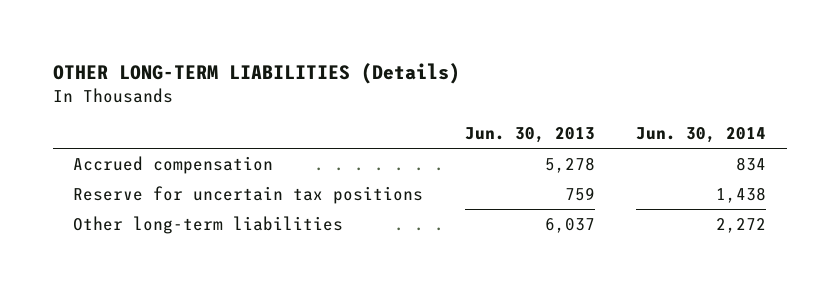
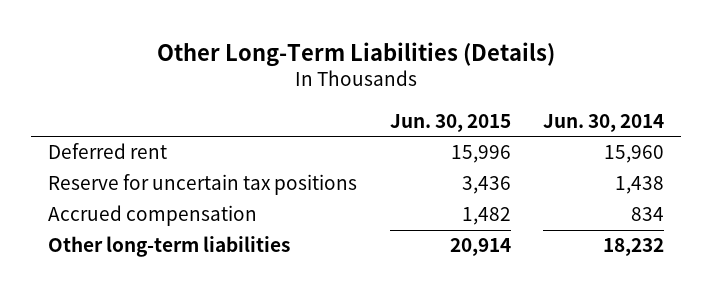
- OTHER LONG-TERM LIABILITIES (Details)
+ Other Long-Term Liabilities (Details)
- | Jun. 30, 2013 | Jun. 30, 2014
+ | Jun. 30, 2015 | Jun. 30, 2014
+ Deferred rent | 15,996 | 15,960
- Other long-term liabilities | 6,037 | 2,272
moved down: Accrued compensation | 1,482 | 834
+ Other long-term liabilities | 20,914 | 18,232

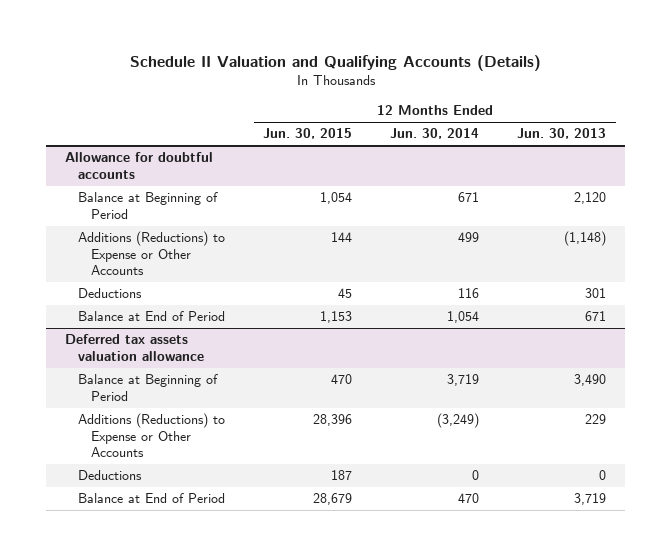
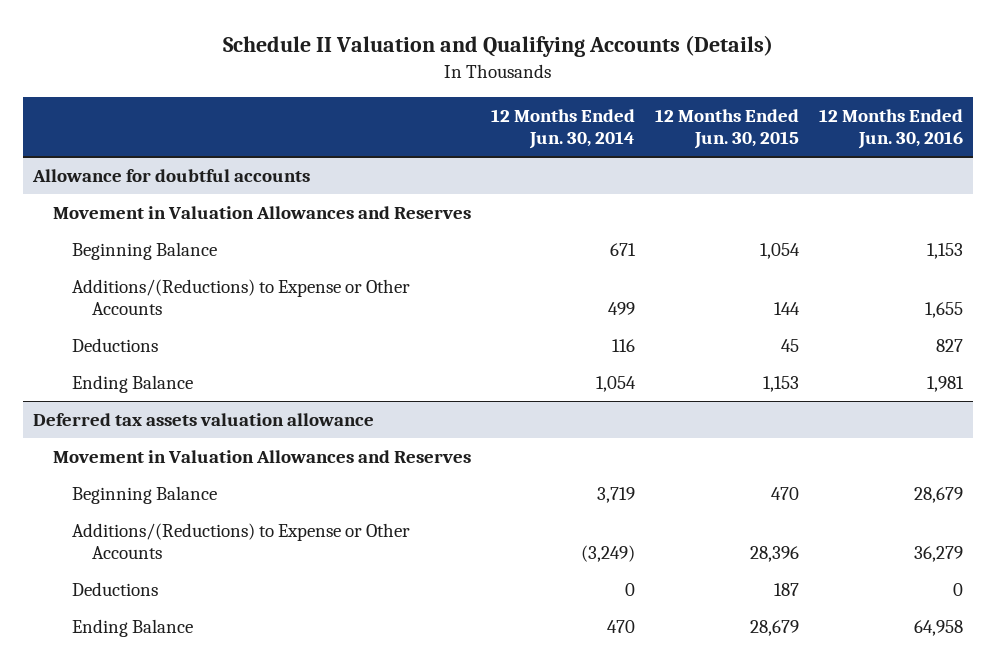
- | 12 Months Ended Jun. 30, 2015 | 12 Months Ended Jun. 30, 2014 | 12 Months Ended Jun. 30, 2013
+ | 12 Months Ended Jun. 30, 2014 | 12 Months Ended Jun. 30, 2015 | 12 Months Ended Jun. 30, 2016
@ Allowance for doubtful accounts
- Balance at Beginning of Period | 1,054 | 671 | 2,120
- Additions (Reductions) to Expense or Other Accounts | 144 | 499 | (1,148)
+ Movement in Valuation Allowances and Reserves
+ Beginning Balance | 671 | 1,054 | 1,153
+ Additions/(Reductions) to Expense or Other Accounts | 499 | 144 | 1,655
- Balance at End of Period | 1,153 | 1,054 | 671
+ Ending Balance | 1,054 | 1,153 | 1,981
@ Deferred tax assets valuation allowance
- Balance at Beginning of Period | 470 | 3,719 | 3,490
- Additions (Reductions) to Expense or Other Accounts | 28,396 | (3,249) | 229
+ Movement in Valuation Allowances and Reserves
+ Beginning Balance | 3,719 | 470 | 28,679
+ Additions/(Reductions) to Expense or Other Accounts | (3,249) | 28,396 | 36,279
- Balance at End of Period | 28,679 | 470 | 3,719
+ Ending Balance | 470 | 28,679 | 64,958

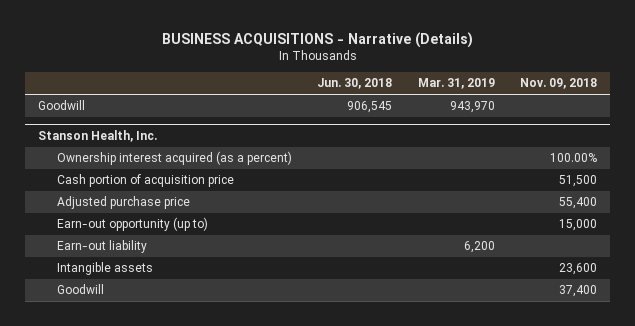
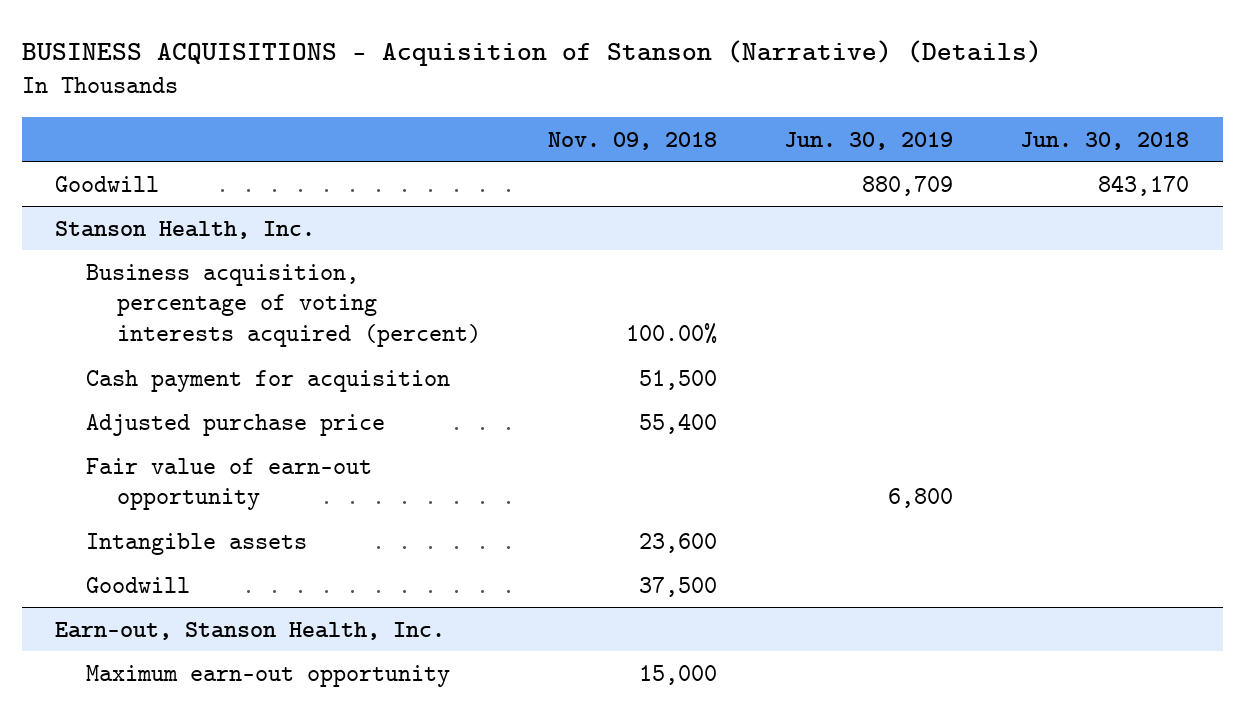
- BUSINESS ACQUISITIONS - Narrative (Details)
+ BUSINESS ACQUISITIONS - Acquisition of Stanson (Narrative) (Details)
- | Jun. 30, 2018 | Mar. 31, 2019 | Nov. 09, 2018
+ | Nov. 09, 2018 | Jun. 30, 2019 | Jun. 30, 2018
- Goodwill | 906,545 | 943,970 |
+ Goodwill | | 880,709 | 843,170
@ Stanson Health, Inc.
- Ownership interest acquired (as a percent) | | | 100.00%
- Cash portion of acquisition price | | | 51,500
+ Business acquisition, percentage of voting interests acquired (percent) | 100.00% | |
+ Cash payment for acquisition | 51,500 | |
- Earn-out opportunity (up to) | | | 15,000
- Earn-out liability | | 6,200 |
+ Fair value of earn-out opportunity | | 6,800 |
- Goodwill | | | 37,400
+ Goodwill | 37,500 | |
+ Earn-out, Stanson Health, Inc.
+ Maximum earn-out opportunity | 15,000 | |

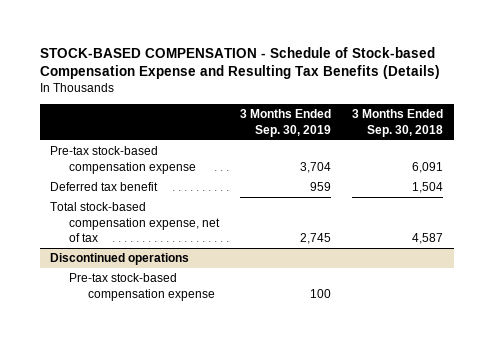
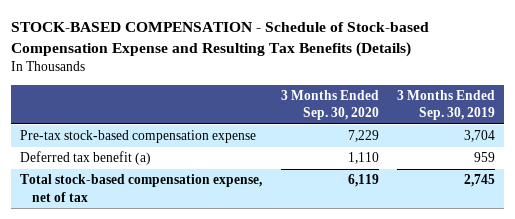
- | 3 Months Ended Sep. 30, 2019 | 3 Months Ended Sep. 30, 2018
+ | 3 Months Ended Sep. 30, 2020 | 3 Months Ended Sep. 30, 2019
- Deferred tax benefit | 959 | 1,504
+ Deferred tax benefit (a) | 1,110 | 959
- Discontinued operations
- Pre-tax stock-based compensation expense | 100 |

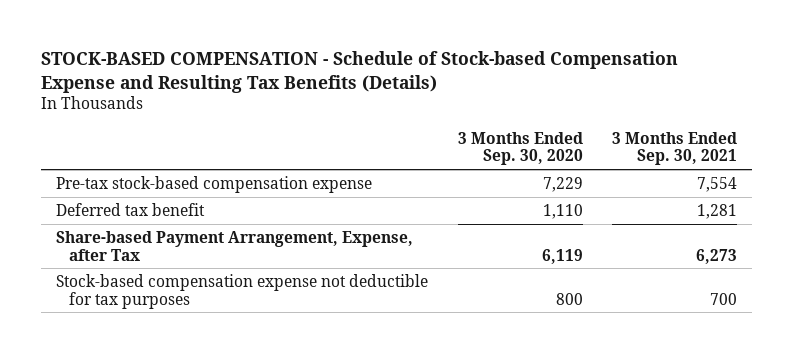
- | 3 Months Ended Sep. 30, 2020 | 3 Months Ended Sep. 30, 2019
+ | 3 Months Ended Sep. 30, 2020 | 3 Months Ended Sep. 30, 2021
- Deferred tax benefit (a) | 1,110 | 959
- Total stock-based compensation expense, net of tax | 6,119 | 2,745
+ Deferred tax benefit | 1,110 | 1,281
+ Share-based Payment Arrangement, Expense, after Tax | 6,119 | 6,273
+ Stock-based compensation expense not deductible for tax purposes | 800 | 700

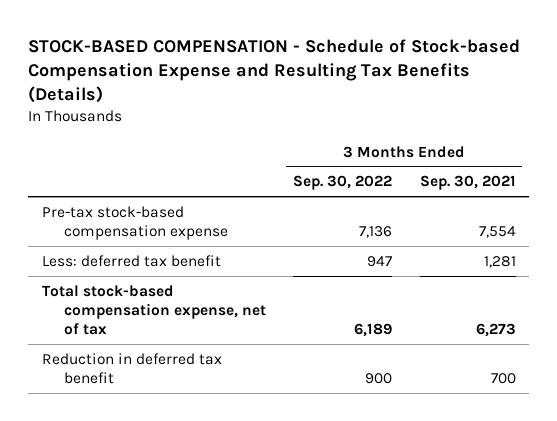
- | 3 Months Ended Sep. 30, 2020 | 3 Months Ended Sep. 30, 2021
+ | 3 Months Ended Sep. 30, 2022 | 3 Months Ended Sep. 30, 2021
- Deferred tax benefit | 1,110 | 1,281
- Share-based Payment Arrangement, Expense, after Tax | 6,119 | 6,273
- Stock-based compensation expense not deductible for tax purposes | 800 | 700
+ Less: deferred tax benefit | 947 | 1,281
+ Total stock-based compensation expense, net of tax | 6,189 | 6,273
+ Reduction in deferred tax benefit | 900 | 700

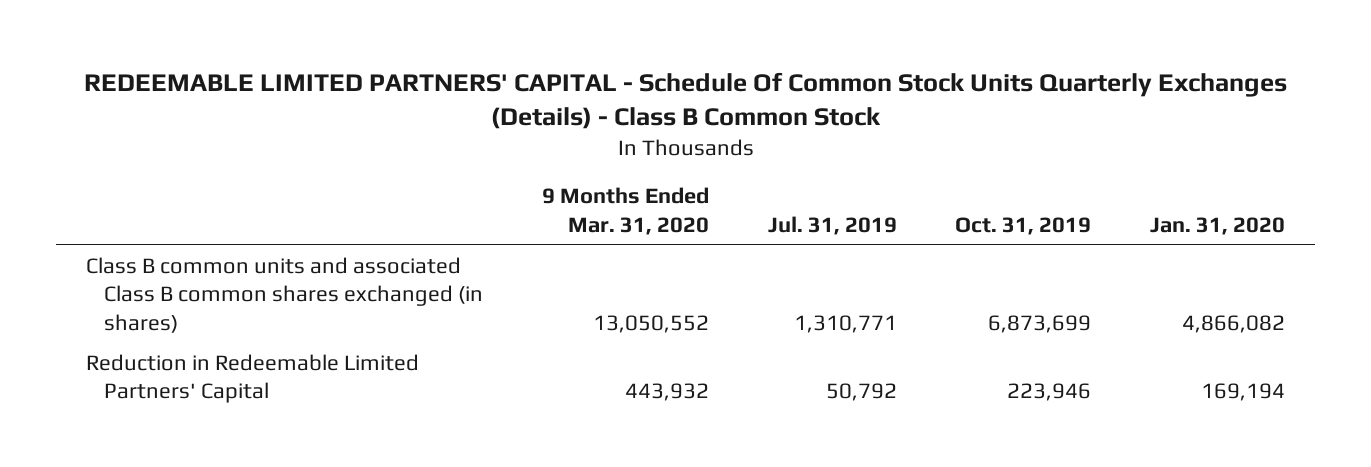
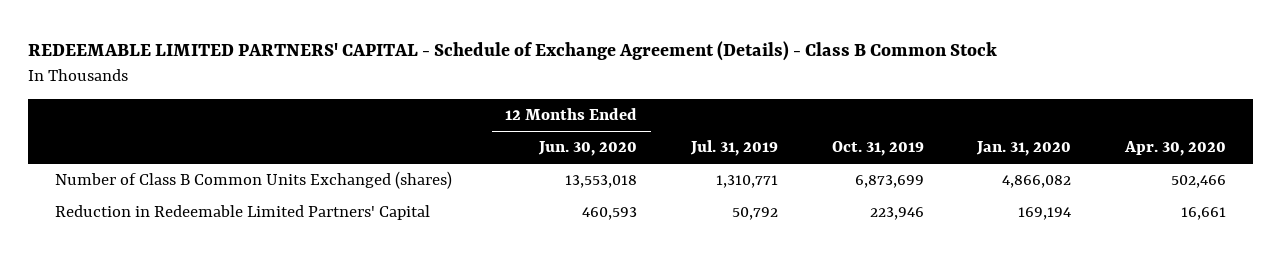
- REDEEMABLE LIMITED PARTNERS' CAPITAL - Schedule Of Common Stock Units Quarterly Exchanges (Details) - Class B Common Stock
+ REDEEMABLE LIMITED PARTNERS' CAPITAL - Schedule of Exchange Agreement (Details) - Class B Common Stock
- | 9 Months Ended Mar. 31, 2020 | Jul. 31, 2019 | Oct. 31, 2019 | Jan. 31, 2020
+ | 12 Months Ended Jun. 30, 2020 | Jul. 31, 2019 | Oct. 31, 2019 | Jan. 31, 2020 | Apr. 30, 2020
- Class B common units and associated Class B common shares exchanged (in shares) | 13,050,552 | 1,310,771 | 6,873,699 | 4,866,082
+ Number of Class B Common Units Exchanged (shares) | 13,553,018 | 1,310,771 | 6,873,699 | 4,866,082 | 502,466

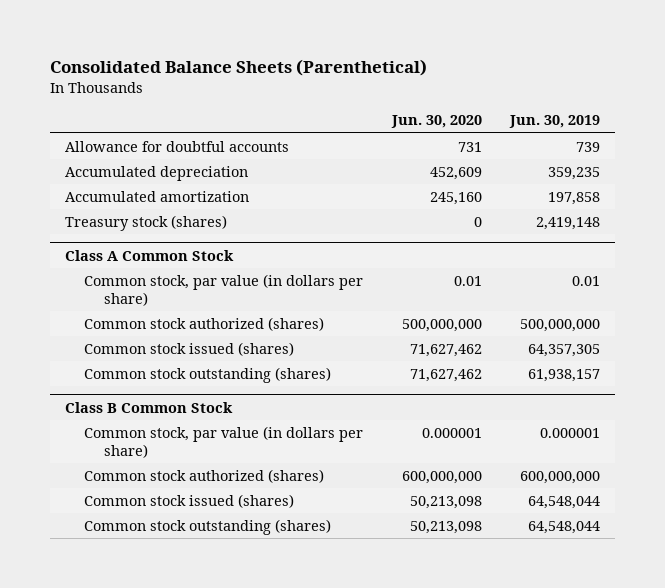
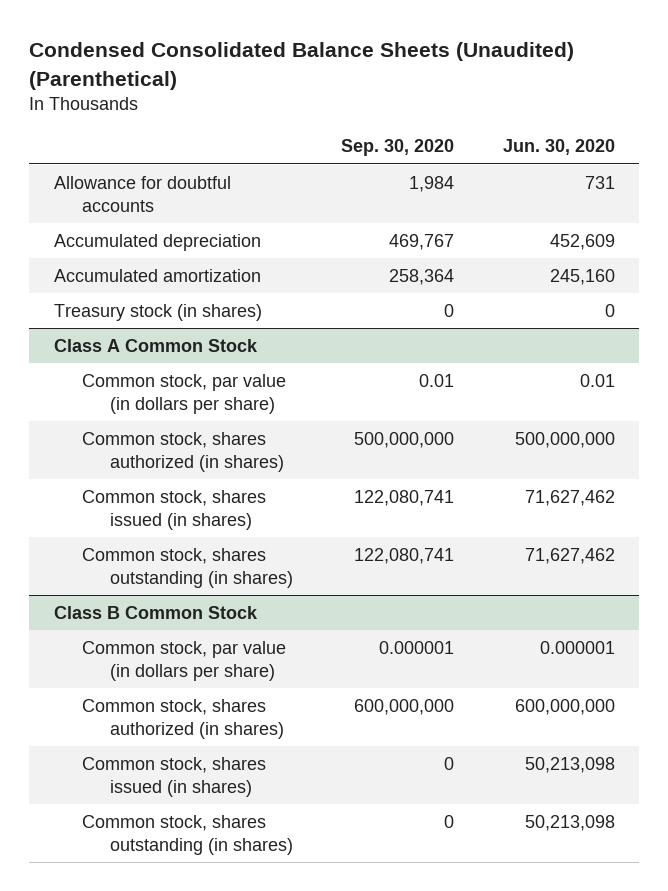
- Consolidated Balance Sheets (Parenthetical)
+ Condensed Consolidated Balance Sheets (Unaudited) (Parenthetical)
- | Jun. 30, 2020 | Jun. 30, 2019
+ | Sep. 30, 2020 | Jun. 30, 2020
- Treasury stock (shares) | 0 | 2,419,148
+ Treasury stock (in shares) | 0 | 0
@ Class A Common Stock
- Common stock authorized (shares) | 500,000,000 | 500,000,000
- Common stock issued (shares) | 71,627,462 | 64,357,305
- Common stock outstanding (shares) | 71,627,462 | 61,938,157
+ Common stock, shares authorized (in shares) | 500,000,000 | 500,000,000
+ Common stock, shares issued (in shares) | 122,080,741 | 71,627,462
+ Common stock, shares outstanding (in shares) | 122,080,741 | 71,627,462
@ Class B Common Stock
- Common stock authorized (shares) | 600,000,000 | 600,000,000
- Common stock issued (shares) | 50,213,098 | 64,548,044
- Common stock outstanding (shares) | 50,213,098 | 64,548,044
+ Common stock, shares authorized (in shares) | 600,000,000 | 600,000,000
+ Common stock, shares issued (in shares) | 0 | 50,213,098
+ Common stock, shares outstanding (in shares) | 0 | 50,213,098

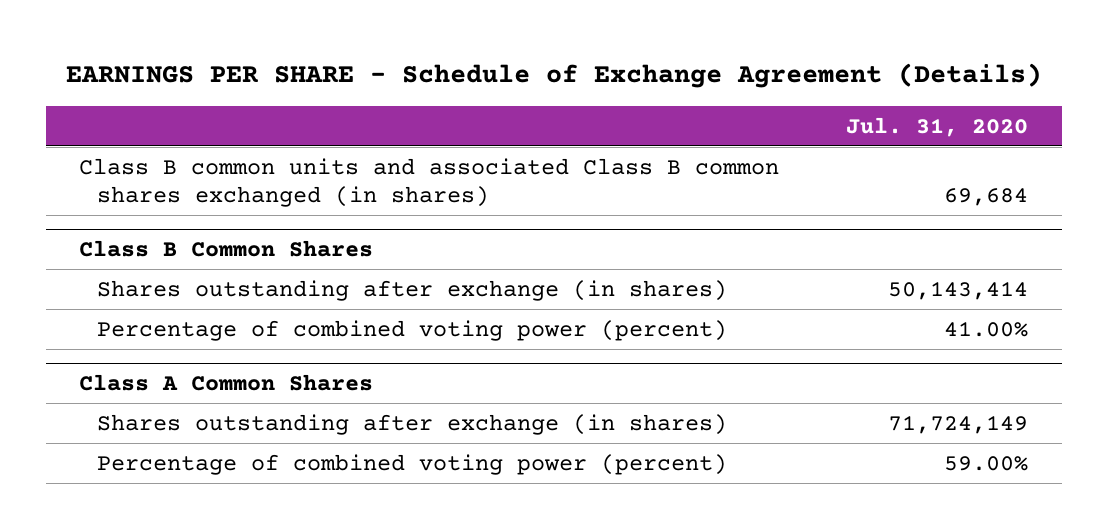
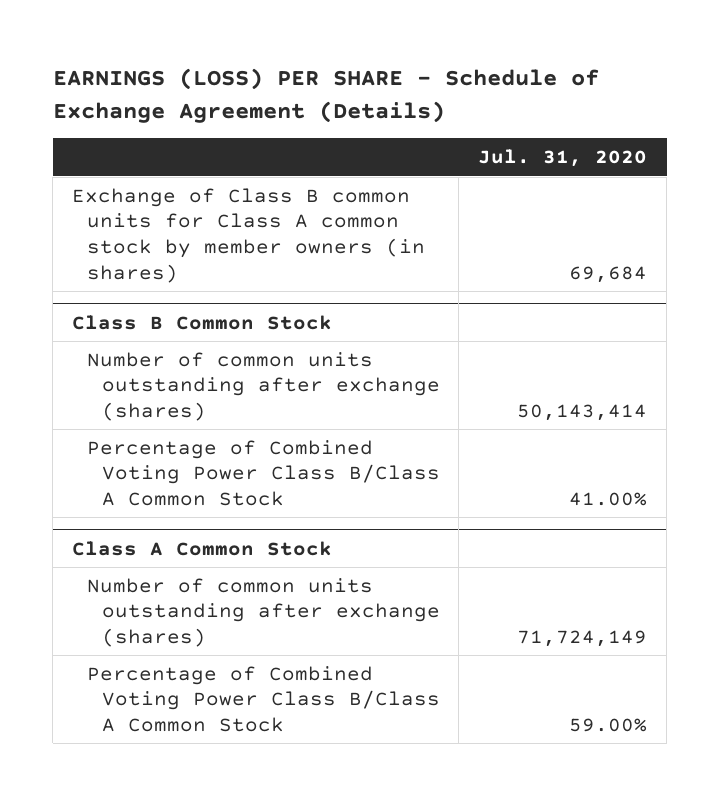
- EARNINGS PER SHARE - Schedule of Exchange Agreement (Details)
+ EARNINGS (LOSS) PER SHARE - Schedule of Exchange Agreement (Details)
- Class B common units and associated Class B common shares exchanged (in shares) | 69,684
- Class B Common Shares
- Shares outstanding after exchange (in shares) | 50,143,414
- Percentage of combined voting power (percent) | 41.00%
- Class A Common Shares
- Shares outstanding after exchange (in shares) | 71,724,149
- Percentage of combined voting power (percent) | 59.00%
+ Exchange of Class B common units for Class A common stock by member owners (in shares) | 69,684
+ Class B Common Stock
+ Number of common units outstanding after exchange (shares) | 50,143,414
+ Percentage of Combined Voting Power Class B/Class A Common Stock | 41.00%
+ Class A Common Stock
+ Number of common units outstanding after exchange (shares) | 71,724,149
+ Percentage of Combined Voting Power Class B/Class A Common Stock | 59.00%

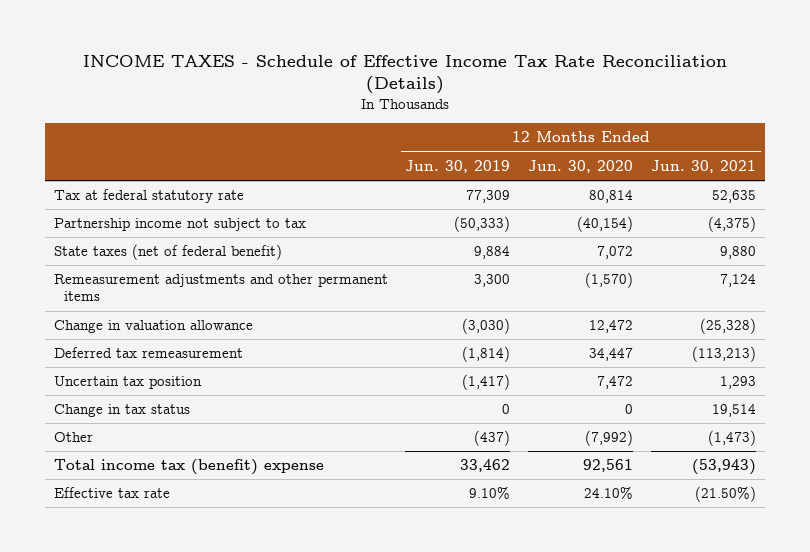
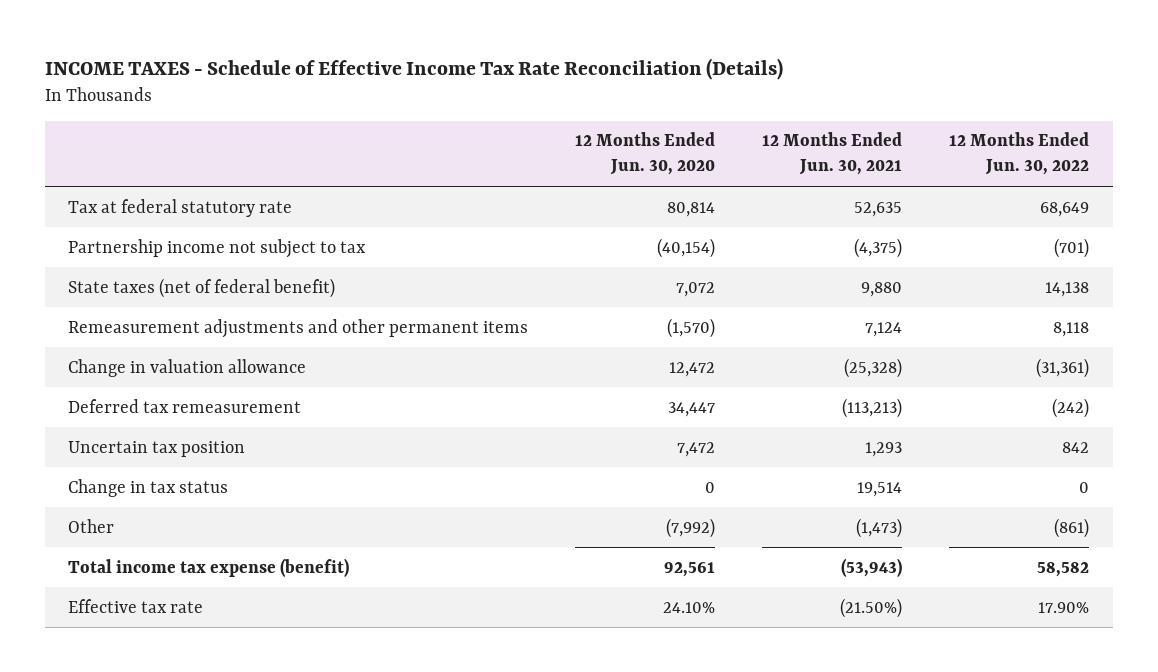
- | 12 Months Ended Jun. 30, 2019 | 12 Months Ended Jun. 30, 2020 | 12 Months Ended Jun. 30, 2021
+ | 12 Months Ended Jun. 30, 2020 | 12 Months Ended Jun. 30, 2021 | 12 Months Ended Jun. 30, 2022
- Total income tax (benefit) expense | 33,462 | 92,561 | (53,943)
+ Total income tax expense (benefit) | 92,561 | (53,943) | 58,582

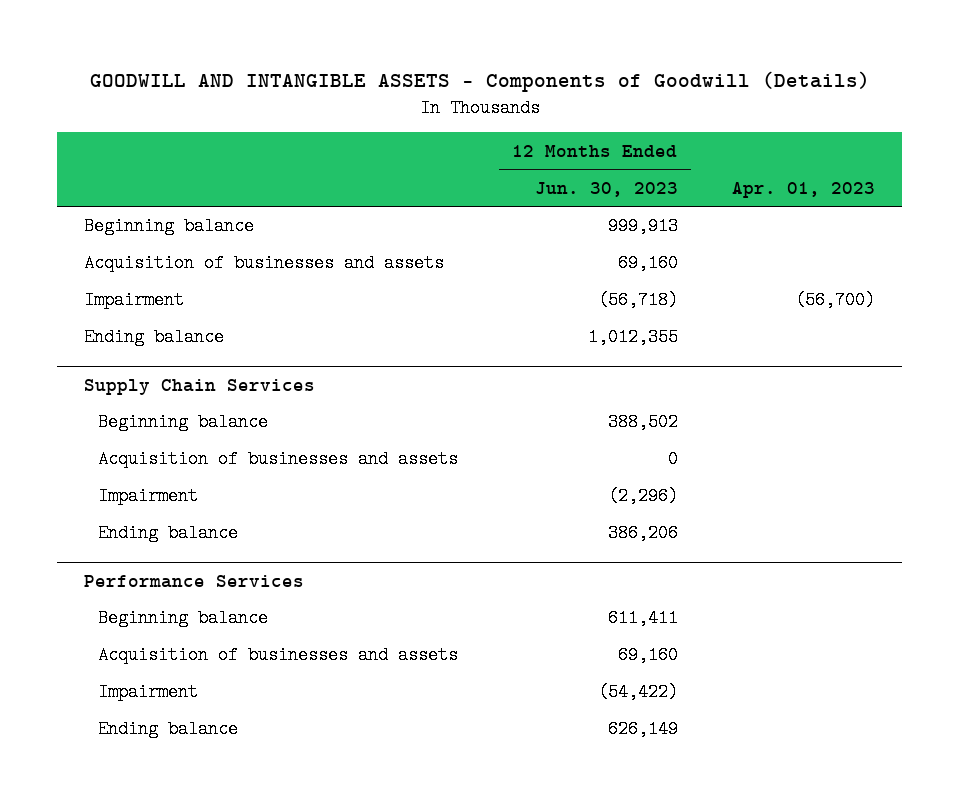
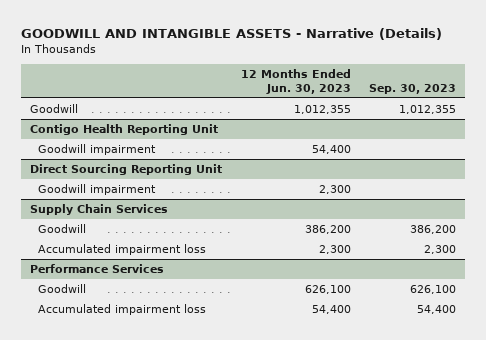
- GOODWILL AND INTANGIBLE ASSETS - Components of Goodwill (Details)
+ GOODWILL AND INTANGIBLE ASSETS - Narrative (Details)
- | 12 Months Ended Jun. 30, 2023 | Apr. 01, 2023
+ | 12 Months Ended Jun. 30, 2023 | Sep. 30, 2023
- Beginning balance | 999,913 |
- Acquisition of businesses and assets | 69,160 |
- Impairment | (56,718) | (56,700)
- Ending balance | 1,012,355 |
+ Goodwill | 1,012,355 | 1,012,355
+ Contigo Health Reporting Unit
+ Goodwill impairment | 54,400 |
+ Direct Sourcing Reporting Unit
+ Goodwill impairment | 2,300 |
@ Supply Chain Services
- Beginning balance | 388,502 |
- Acquisition of businesses and assets | 0 |
- Impairment | (2,296) |
- Ending balance | 386,206 |
+ Goodwill | 386,200 | 386,200
+ Accumulated impairment loss | 2,300 | 2,300
@ Performance Services
- Beginning balance | 611,411 |
- Acquisition of businesses and assets | 69,160 |
- Impairment | (54,422) |
- Ending balance | 626,149 |
+ Goodwill | 626,100 | 626,100
+ Accumulated impairment loss | 54,400 | 54,400

